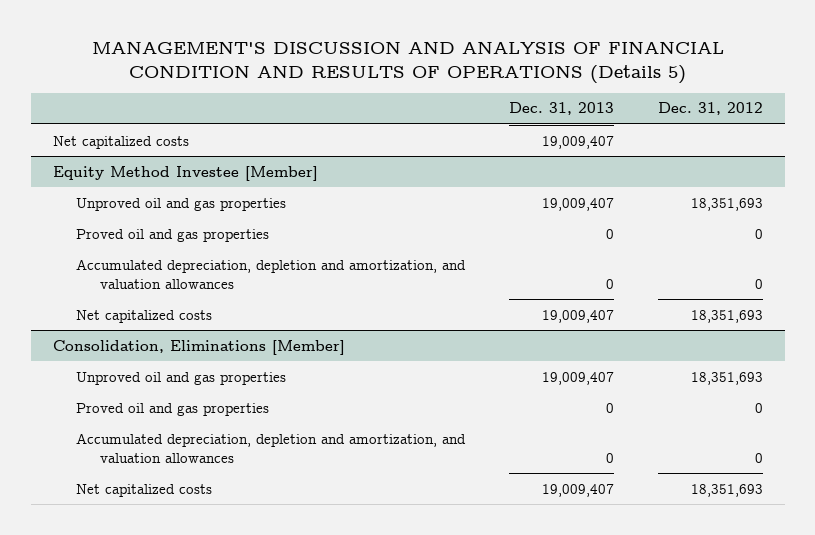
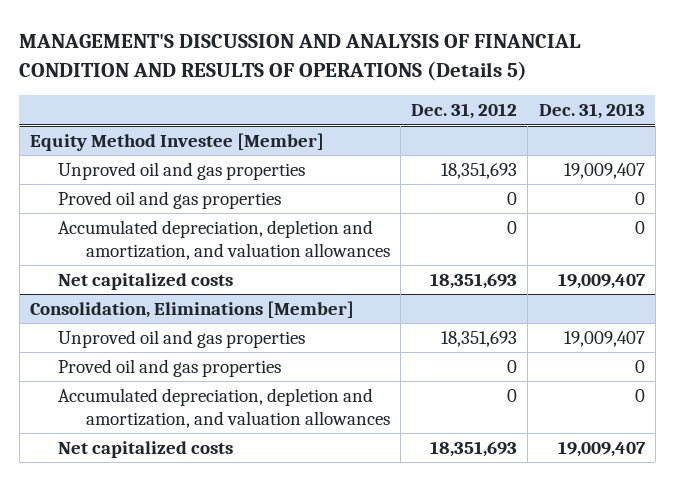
- | Dec. 31, 2013 | Dec. 31, 2012
+ | Dec. 31, 2012 | Dec. 31, 2013
- Net capitalized costs | 19,009,407 |

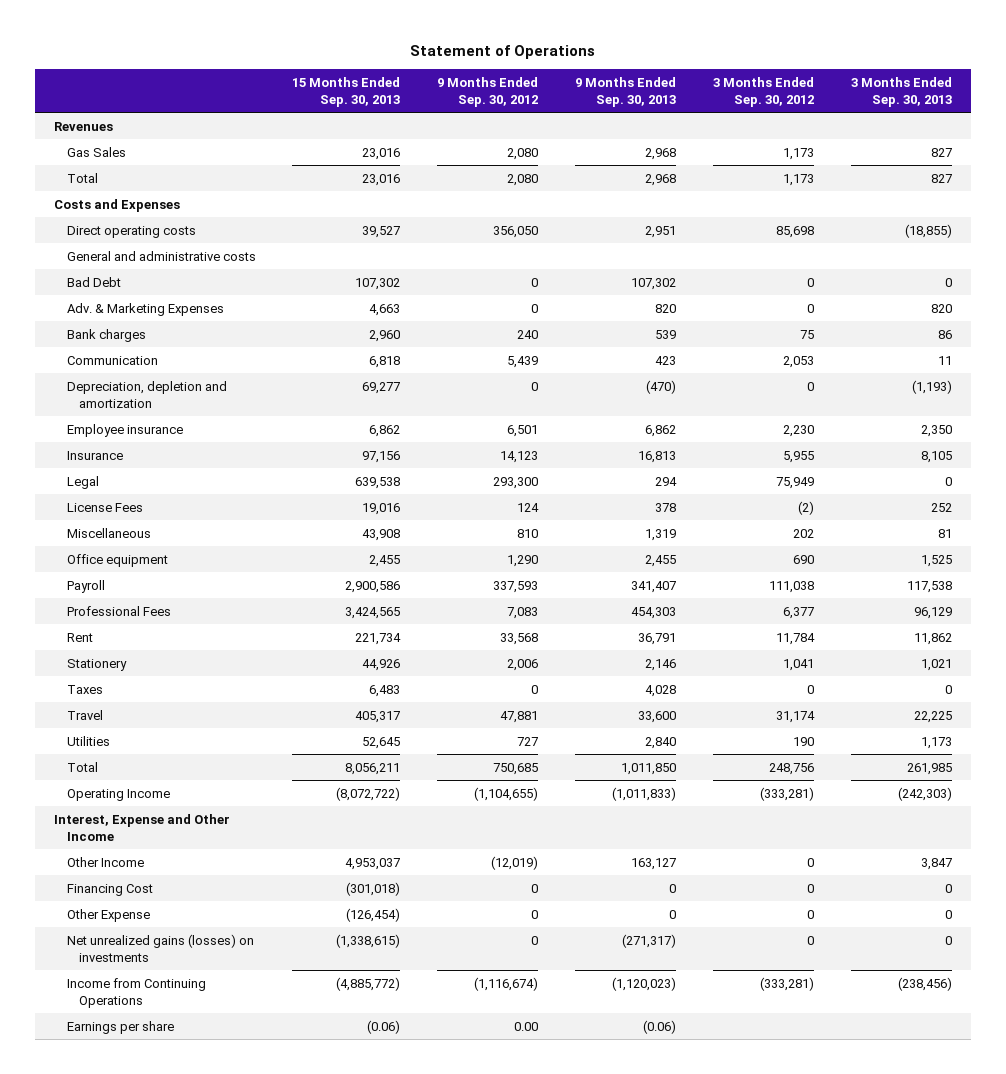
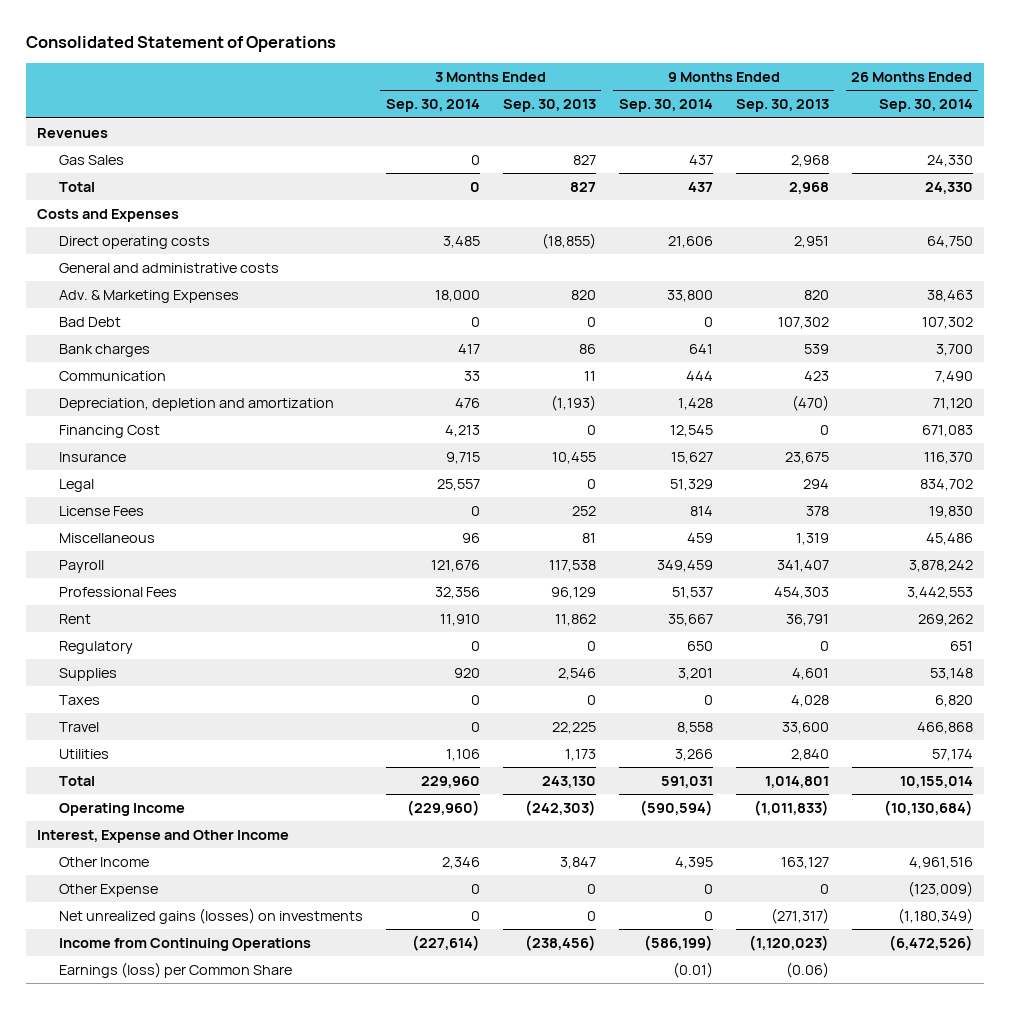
- Statement of Operations
+ Consolidated Statement of Operations
- | 15 Months Ended Sep. 30, 2013 | 9 Months Ended Sep. 30, 2012 | 9 Months Ended Sep. 30, 2013 | 3 Months Ended Sep. 30, 2012 | 3 Months Ended Sep. 30, 2013
+ | 3 Months Ended Sep. 30, 2014 | 3 Months Ended Sep. 30, 2013 | 9 Months Ended Sep. 30, 2014 | 9 Months Ended Sep. 30, 2013 | 26 Months Ended Sep. 30, 2014
moved down: Bad Debt | 0 | 0 | 0 | 107,302 | 107,302
- Employee insurance | 6,862 | 6,501 | 6,862 | 2,230 | 2,350
- Insurance | 97,156 | 14,123 | 16,813 | 5,955 | 8,105
moved up: Financing Cost | 4,213 | 0 | 12,545 | 0 | 671,083
+ Insurance | 9,715 | 10,455 | 15,627 | 23,675 | 116,370
- Office equipment | 2,455 | 1,290 | 2,455 | 690 | 1,525
- Stationery | 44,926 | 2,006 | 2,146 | 1,041 | 1,021
+ Regulatory | 0 | 0 | 650 | 0 | 651
+ Supplies | 920 | 2,546 | 3,201 | 4,601 | 53,148
- Total | 8,056,211 | 750,685 | 1,011,850 | 248,756 | 261,985
+ Total | 229,960 | 243,130 | 591,031 | 1,014,801 | 10,155,014
- Earnings per share | (0.06) | 0.00 | (0.06) | |
+ Earnings (loss) per Common Share | | | (0.01) | (0.06) |

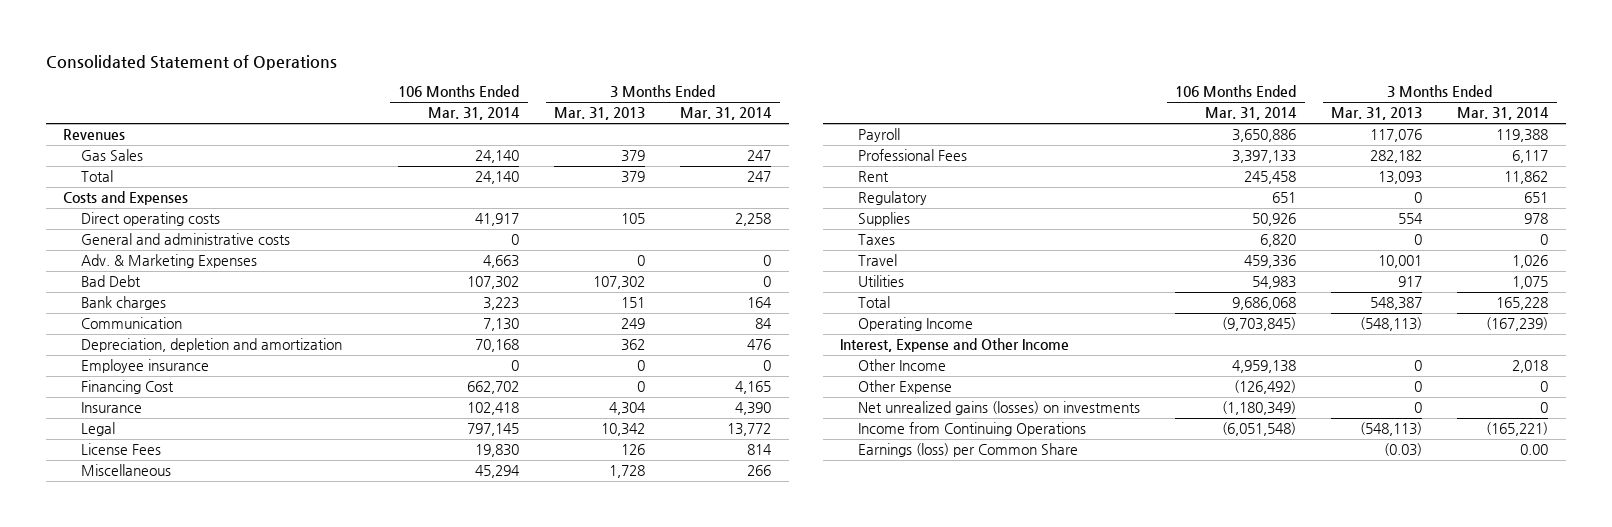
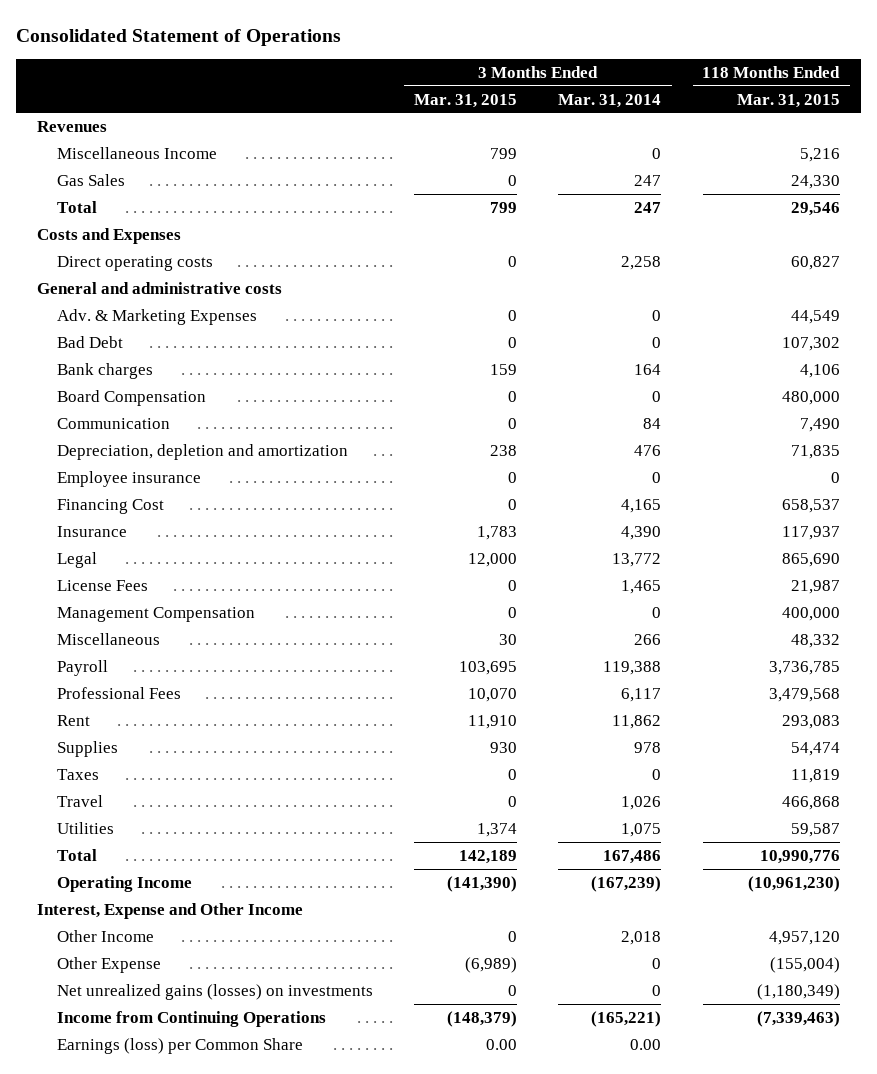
- | 106 Months Ended Mar. 31, 2014 | 3 Months Ended Mar. 31, 2013 | 3 Months Ended Mar. 31, 2014
+ | 3 Months Ended Mar. 31, 2015 | 3 Months Ended Mar. 31, 2014 | 118 Months Ended Mar. 31, 2015
+ Miscellaneous Income | 799 | 0 | 5,216
+ Board Compensation | 0 | 0 | 480,000
- License Fees | 19,830 | 126 | 814
+ License Fees | 0 | 1,465 | 21,987
+ Management Compensation | 0 | 0 | 400,000
- Regulatory | 651 | 0 | 651
- Total | 9,686,068 | 548,387 | 165,228
+ Total | 142,189 | 167,486 | 10,990,776

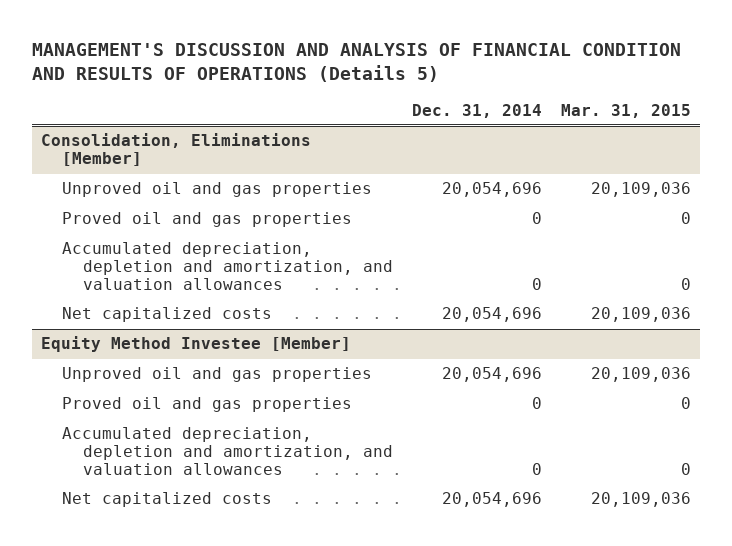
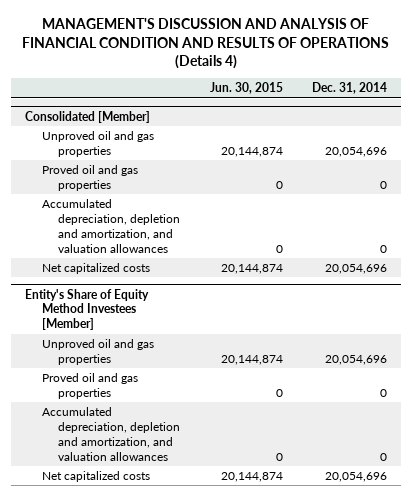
- MANAGEMENT'S DISCUSSION AND ANALYSIS OF FINANCIAL CONDITION AND RESULTS OF OPERATIONS (Details 5)
+ MANAGEMENT'S DISCUSSION AND ANALYSIS OF FINANCIAL CONDITION AND RESULTS OF OPERATIONS (Details 4)
- | Dec. 31, 2014 | Mar. 31, 2015
+ | Jun. 30, 2015 | Dec. 31, 2014
- Consolidation, Eliminations [Member]
+ Consolidated [Member]
- Equity Method Investee [Member]
+ Entity's Share of Equity Method Investees [Member]

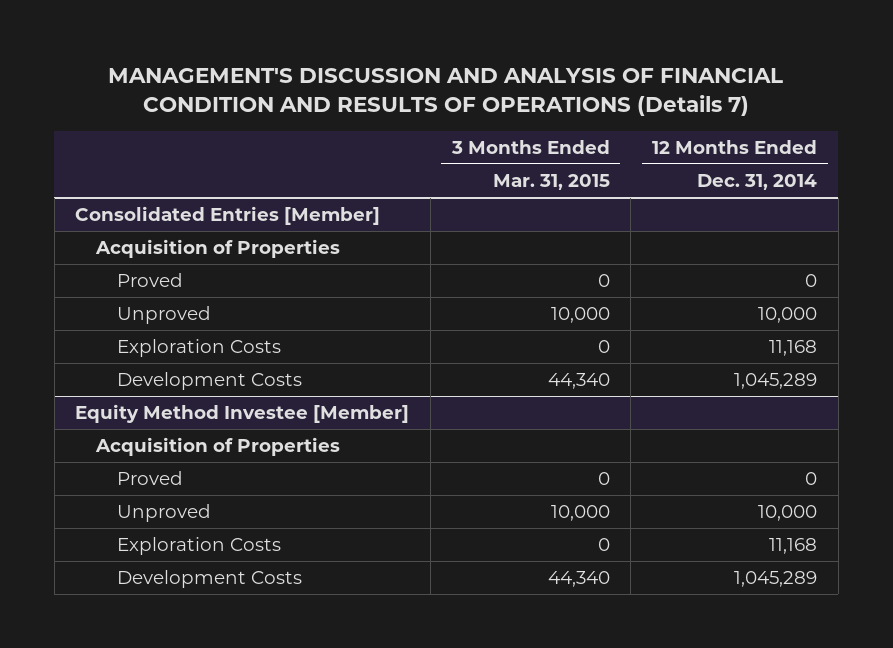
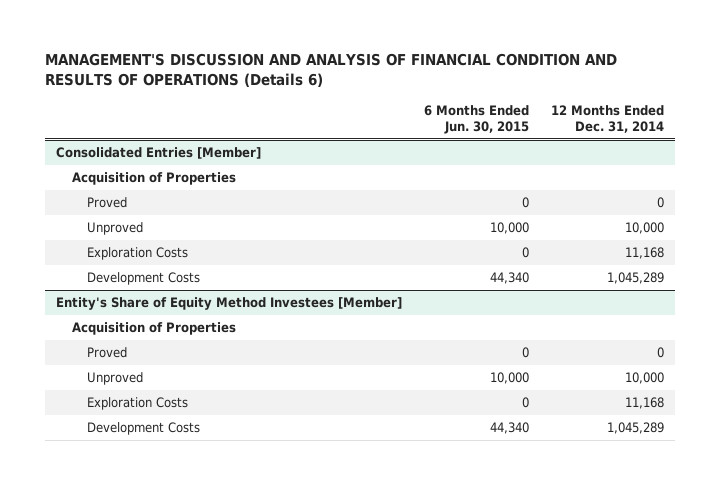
- MANAGEMENT'S DISCUSSION AND ANALYSIS OF FINANCIAL CONDITION AND RESULTS OF OPERATIONS (Details 7)
+ MANAGEMENT'S DISCUSSION AND ANALYSIS OF FINANCIAL CONDITION AND RESULTS OF OPERATIONS (Details 6)
- | 3 Months Ended Mar. 31, 2015 | 12 Months Ended Dec. 31, 2014
+ | 6 Months Ended Jun. 30, 2015 | 12 Months Ended Dec. 31, 2014
- Equity Method Investee [Member]
+ Entity's Share of Equity Method Investees [Member]

